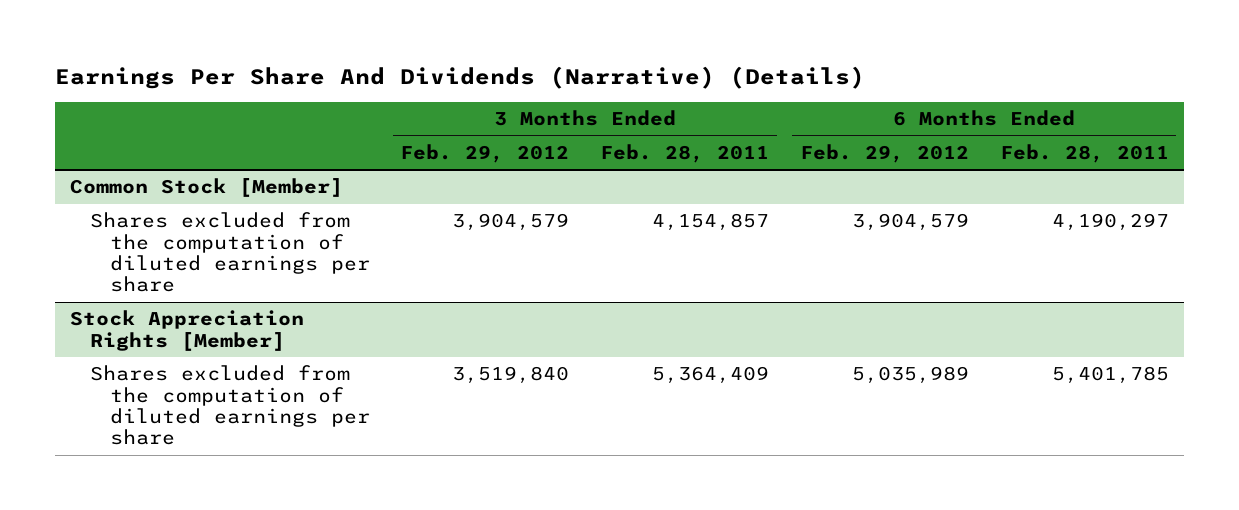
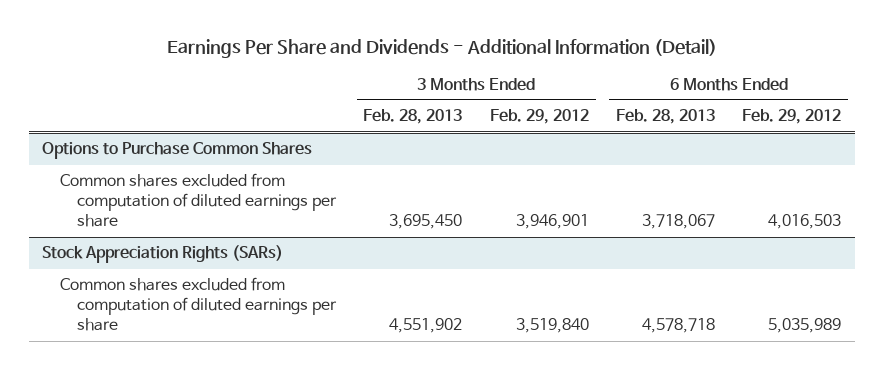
- Earnings Per Share And Dividends (Narrative) (Details)
+ Earnings Per Share and Dividends - Additional Information (Detail)
- | 3 Months Ended Feb. 29, 2012 | 3 Months Ended Feb. 28, 2011 | 6 Months Ended Feb. 29, 2012 | 6 Months Ended Feb. 28, 2011
+ | 3 Months Ended Feb. 28, 2013 | 3 Months Ended Feb. 29, 2012 | 6 Months Ended Feb. 28, 2013 | 6 Months Ended Feb. 29, 2012
- Common Stock [Member]
- Shares excluded from the computation of diluted earnings per share | 3,904,579 | 4,154,857 | 3,904,579 | 4,190,297
- Stock Appreciation Rights [Member]
- Shares excluded from the computation of diluted earnings per share | 3,519,840 | 5,364,409 | 5,035,989 | 5,401,785
+ Options to Purchase Common Shares
+ Common shares excluded from computation of diluted earnings per share | 3,695,450 | 3,946,901 | 3,718,067 | 4,016,503
+ Stock Appreciation Rights (SARs)
+ Common shares excluded from computation of diluted earnings per share | 4,551,902 | 3,519,840 | 4,578,718 | 5,035,989

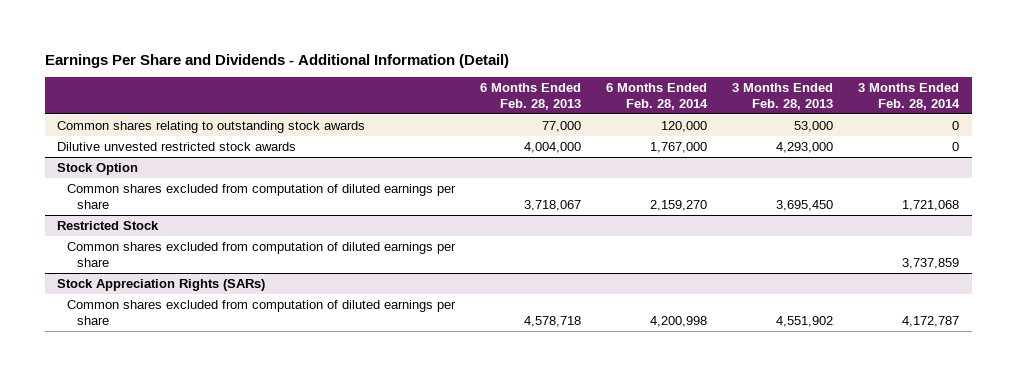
- | 3 Months Ended Feb. 28, 2013 | 3 Months Ended Feb. 29, 2012 | 6 Months Ended Feb. 28, 2013 | 6 Months Ended Feb. 29, 2012
+ | 6 Months Ended Feb. 28, 2013 | 6 Months Ended Feb. 28, 2014 | 3 Months Ended Feb. 28, 2013 | 3 Months Ended Feb. 28, 2014
- Options to Purchase Common Shares
+ Common shares relating to outstanding stock awards | 77,000 | 120,000 | 53,000 | 0
+ Dilutive unvested restricted stock awards | 4,004,000 | 1,767,000 | 4,293,000 | 0
+ Stock Option
+ Restricted Stock
+ Common shares excluded from computation of diluted earnings per share | | | | 3,737,859

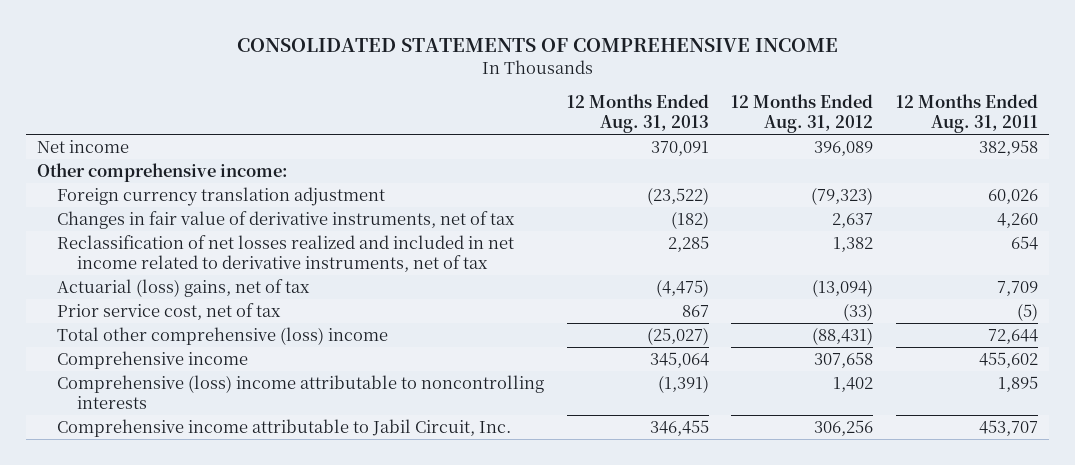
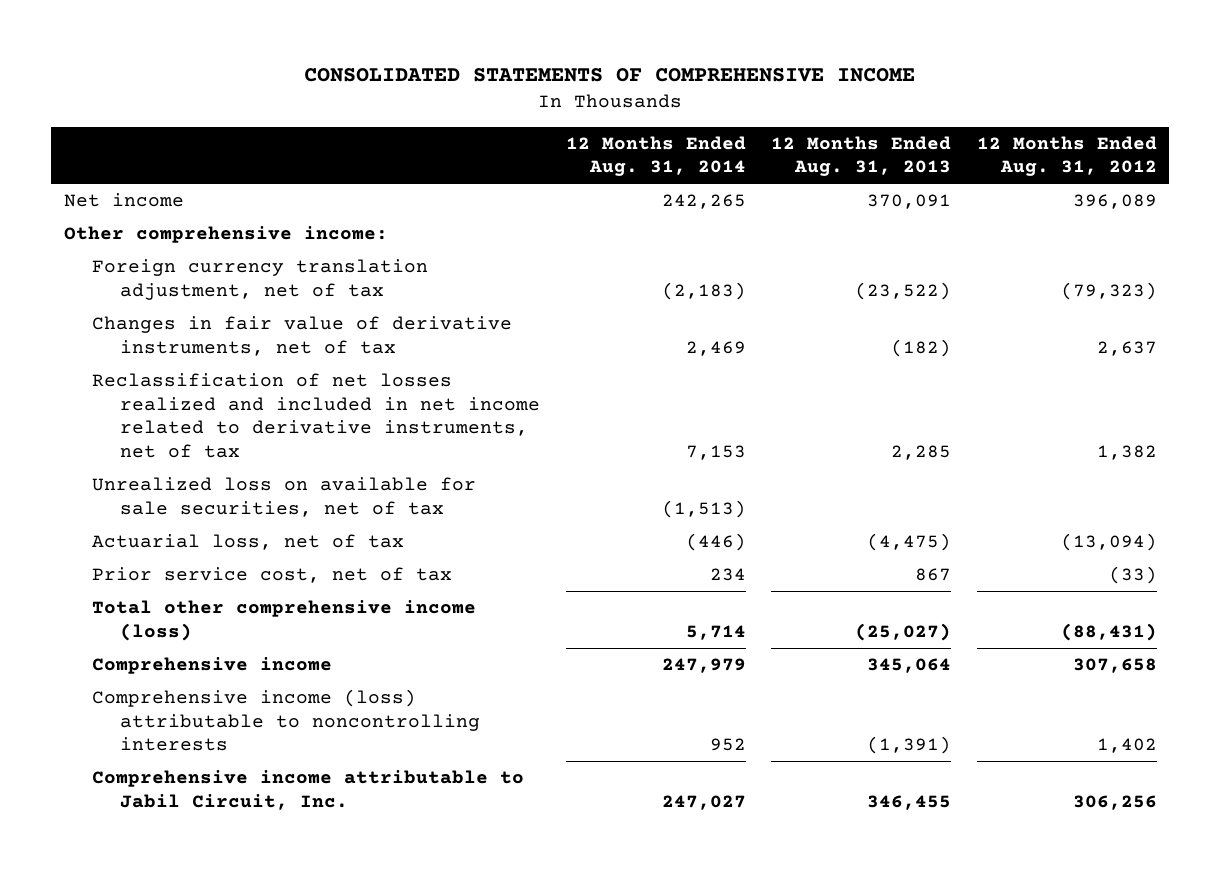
- | 12 Months Ended Aug. 31, 2013 | 12 Months Ended Aug. 31, 2012 | 12 Months Ended Aug. 31, 2011
+ | 12 Months Ended Aug. 31, 2014 | 12 Months Ended Aug. 31, 2013 | 12 Months Ended Aug. 31, 2012
- Foreign currency translation adjustment | (23,522) | (79,323) | 60,026
+ Foreign currency translation adjustment, net of tax | (2,183) | (23,522) | (79,323)
- Actuarial (loss) gains, net of tax | (4,475) | (13,094) | 7,709
+ Unrealized loss on available for sale securities, net of tax | (1,513) | |
+ Actuarial loss, net of tax | (446) | (4,475) | (13,094)
- Total other comprehensive (loss) income | (25,027) | (88,431) | 72,644
+ Total other comprehensive income (loss) | 5,714 | (25,027) | (88,431)
- Comprehensive (loss) income attributable to noncontrolling interests | (1,391) | 1,402 | 1,895
+ Comprehensive income (loss) attributable to noncontrolling interests | 952 | (1,391) | 1,402

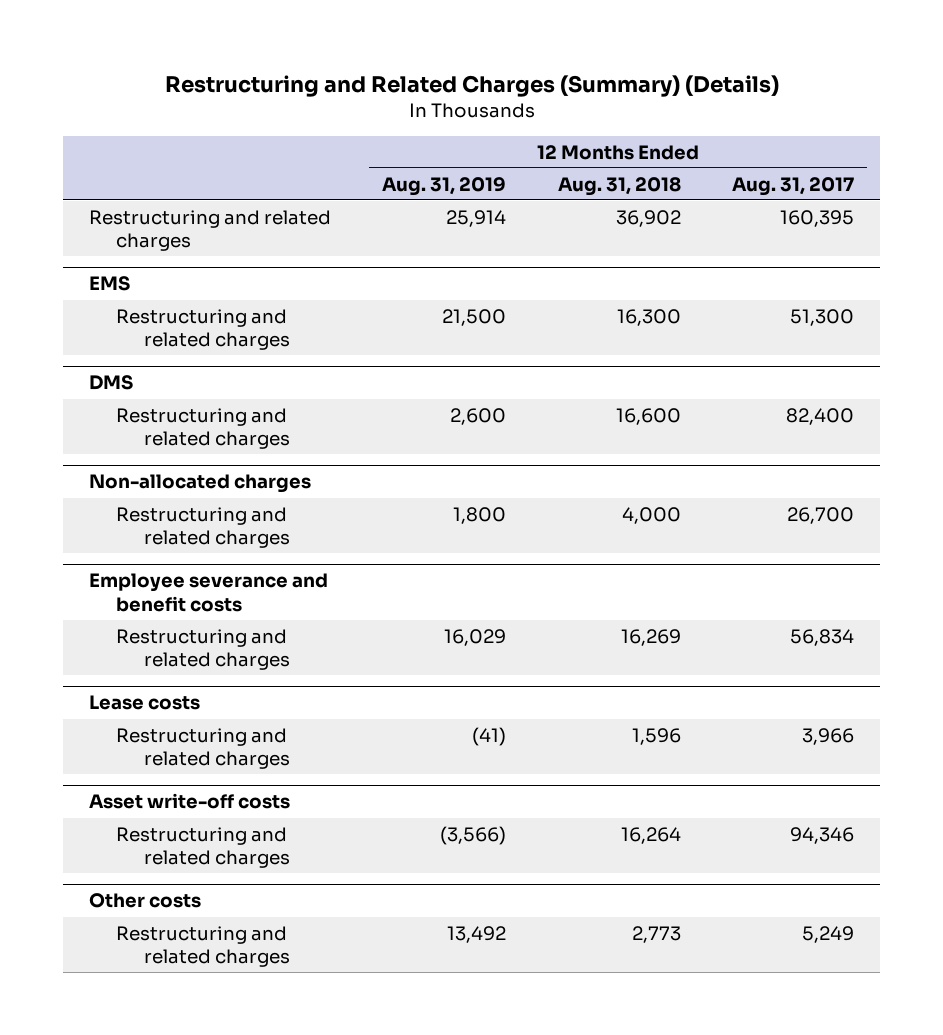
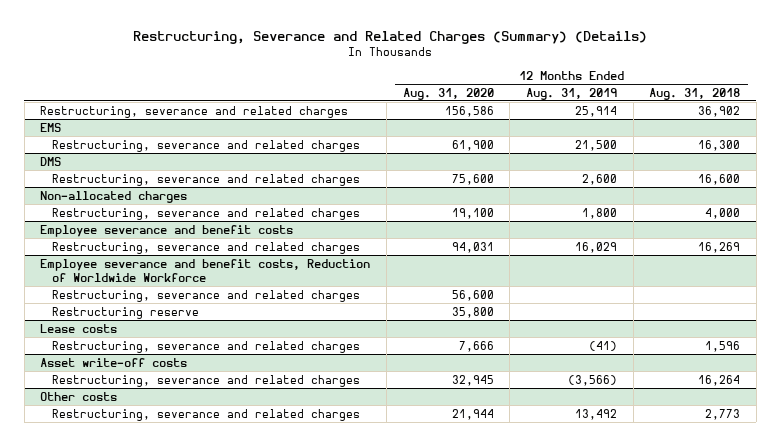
- Restructuring and Related Charges (Summary) (Details)
+ Restructuring, Severance and Related Charges (Summary) (Details)
- | 12 Months Ended Aug. 31, 2019 | 12 Months Ended Aug. 31, 2018 | 12 Months Ended Aug. 31, 2017
+ | 12 Months Ended Aug. 31, 2020 | 12 Months Ended Aug. 31, 2019 | 12 Months Ended Aug. 31, 2018
- Restructuring and related charges | 25,914 | 36,902 | 160,395
+ Restructuring, severance and related charges | 156,586 | 25,914 | 36,902
@ EMS
- Restructuring and related charges | 21,500 | 16,300 | 51,300
+ Restructuring, severance and related charges | 61,900 | 21,500 | 16,300
@ DMS
- Restructuring and related charges | 2,600 | 16,600 | 82,400
+ Restructuring, severance and related charges | 75,600 | 2,600 | 16,600
@ Non-allocated charges
- Restructuring and related charges | 1,800 | 4,000 | 26,700
+ Restructuring, severance and related charges | 19,100 | 1,800 | 4,000
@ Employee severance and benefit costs
- Restructuring and related charges | 16,029 | 16,269 | 56,834
+ Restructuring, severance and related charges | 94,031 | 16,029 | 16,269
+ Employee severance and benefit costs, Reduction of Worldwide Workforce
+ Restructuring, severance and related charges | 56,600 | |
+ Restructuring reserve | 35,800 | |
@ Lease costs
- Restructuring and related charges | (41) | 1,596 | 3,966
+ Restructuring, severance and related charges | 7,666 | (41) | 1,596
@ Asset write-off costs
- Restructuring and related charges | (3,566) | 16,264 | 94,346
+ Restructuring, severance and related charges | 32,945 | (3,566) | 16,264
@ Other costs
- Restructuring and related charges | 13,492 | 2,773 | 5,249
+ Restructuring, severance and related charges | 21,944 | 13,492 | 2,773

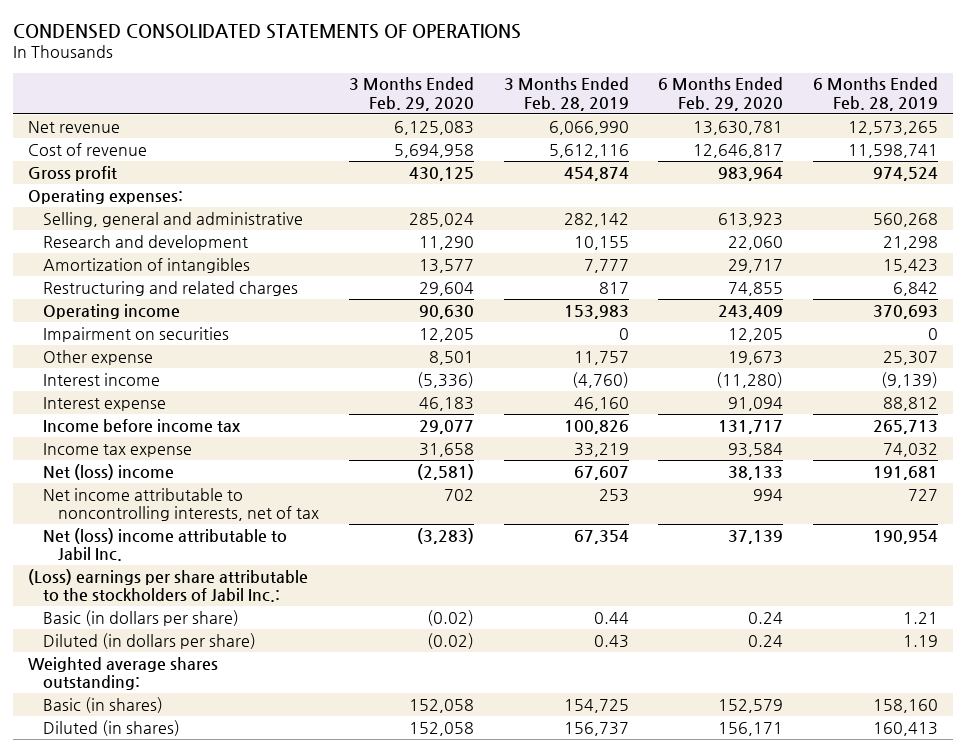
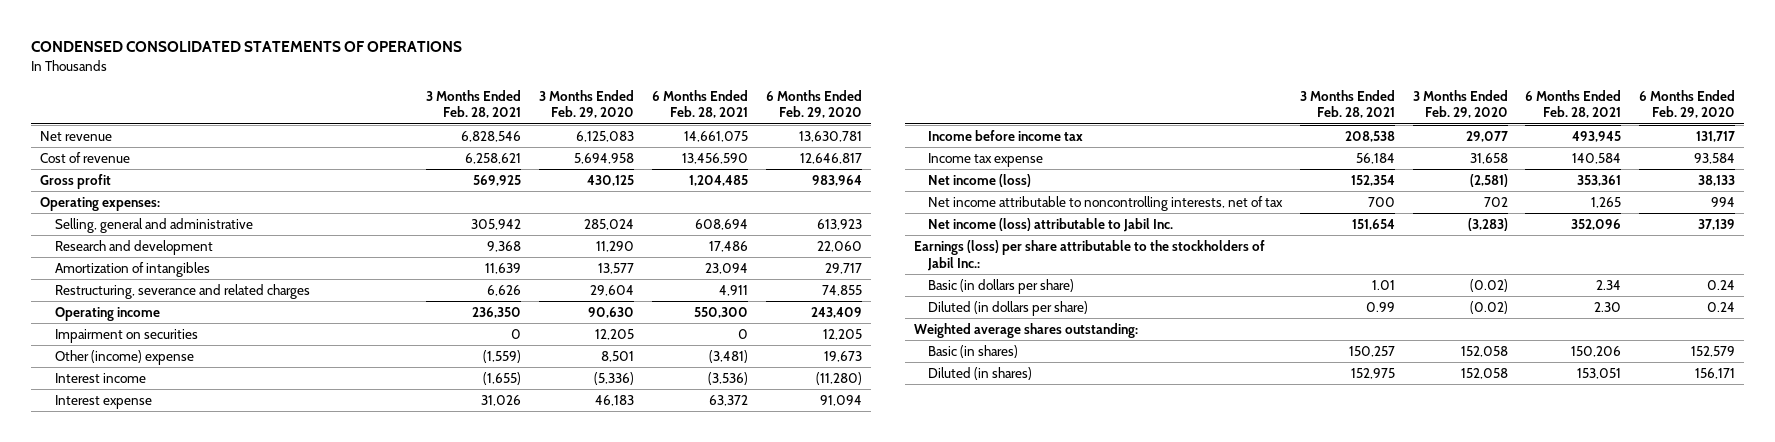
- | 3 Months Ended Feb. 29, 2020 | 3 Months Ended Feb. 28, 2019 | 6 Months Ended Feb. 29, 2020 | 6 Months Ended Feb. 28, 2019
+ | 3 Months Ended Feb. 28, 2021 | 3 Months Ended Feb. 29, 2020 | 6 Months Ended Feb. 28, 2021 | 6 Months Ended Feb. 29, 2020
- Restructuring and related charges | 29,604 | 817 | 74,855 | 6,842
+ Restructuring, severance and related charges | 6,626 | 29,604 | 4,911 | 74,855
- Other expense | 8,501 | 11,757 | 19,673 | 25,307
+ Other (income) expense | (1,559) | 8,501 | (3,481) | 19,673
- Net (loss) income | (2,581) | 67,607 | 38,133 | 191,681
+ Net income (loss) | 152,354 | (2,581) | 353,361 | 38,133
- Net (loss) income attributable to Jabil Inc. | (3,283) | 67,354 | 37,139 | 190,954
- (Loss) earnings per share attributable to the stockholders of Jabil Inc.:
+ Net income (loss) attributable to Jabil Inc. | 151,654 | (3,283) | 352,096 | 37,139
+ Earnings (loss) per share attributable to the stockholders of Jabil Inc.:

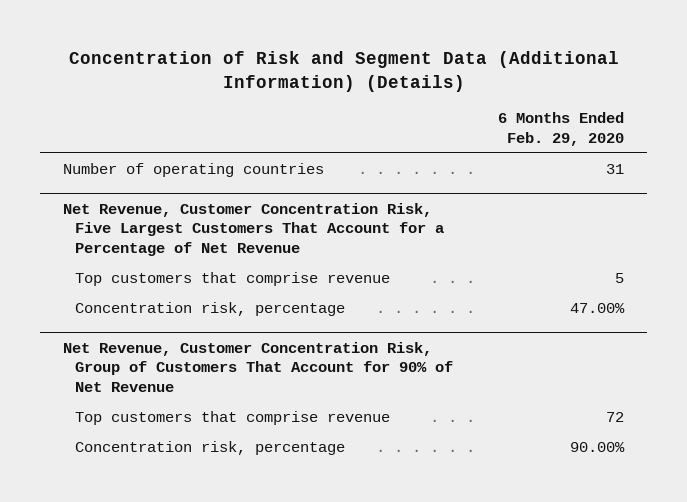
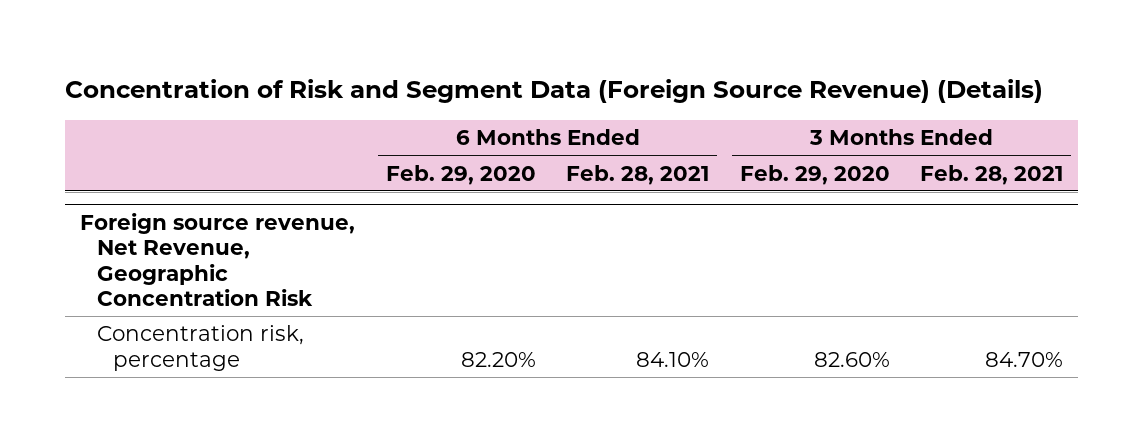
- Concentration of Risk and Segment Data (Additional Information) (Details)
+ Concentration of Risk and Segment Data (Foreign Source Revenue) (Details)
- | 6 Months Ended Feb. 29, 2020
+ | 6 Months Ended Feb. 29, 2020 | 6 Months Ended Feb. 28, 2021 | 3 Months Ended Feb. 29, 2020 | 3 Months Ended Feb. 28, 2021
- Number of operating countries | 31
- Net Revenue, Customer Concentration Risk, Five Largest Customers That Account for a Percentage of Net Revenue
- Top customers that comprise revenue | 5
- Concentration risk, percentage | 47.00%
- Net Revenue, Customer Concentration Risk, Group of Customers That Account for 90% of Net Revenue
- Top customers that comprise revenue | 72
- Concentration risk, percentage | 90.00%
+ Foreign source revenue, Net Revenue, Geographic Concentration Risk
+ Concentration risk, percentage | 82.20% | 84.10% | 82.60% | 84.70%

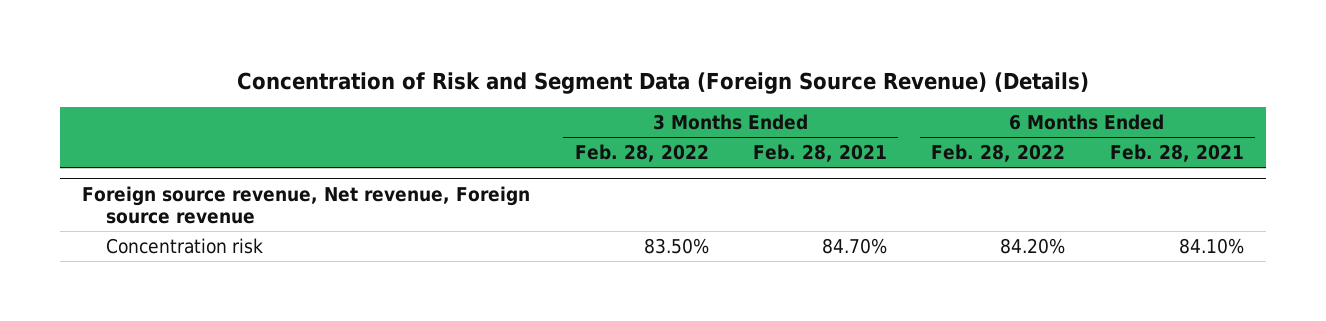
- | 6 Months Ended Feb. 29, 2020 | 6 Months Ended Feb. 28, 2021 | 3 Months Ended Feb. 29, 2020 | 3 Months Ended Feb. 28, 2021
+ | 3 Months Ended Feb. 28, 2022 | 3 Months Ended Feb. 28, 2021 | 6 Months Ended Feb. 28, 2022 | 6 Months Ended Feb. 28, 2021
- Foreign source revenue, Net Revenue, Geographic Concentration Risk
- Concentration risk, percentage | 82.20% | 84.10% | 82.60% | 84.70%
+ Foreign source revenue, Net revenue, Foreign source revenue
+ Concentration risk | 83.50% | 84.70% | 84.20% | 84.10%

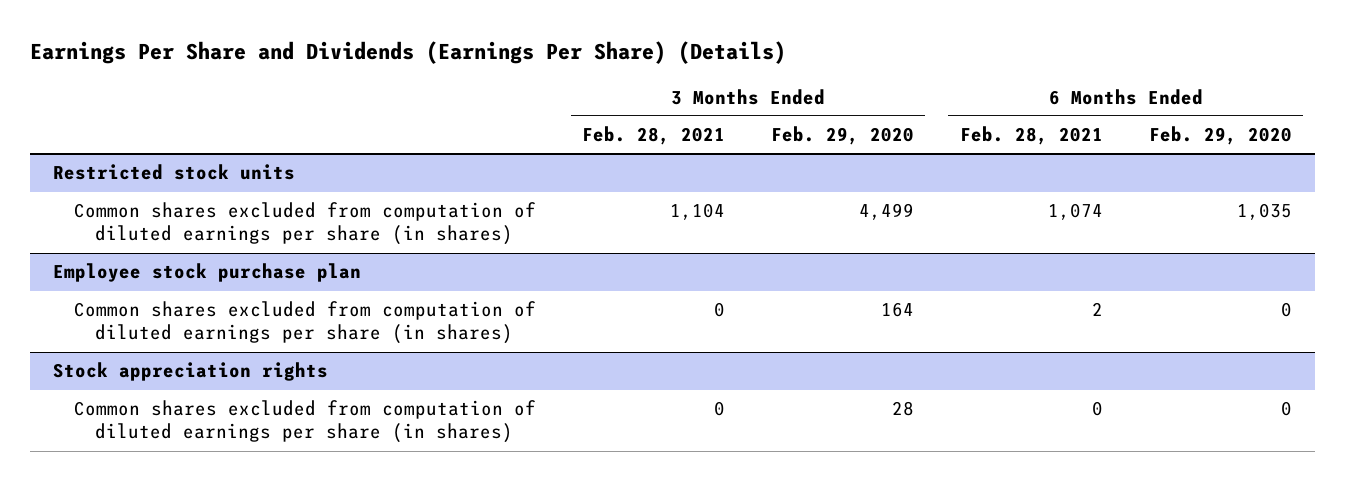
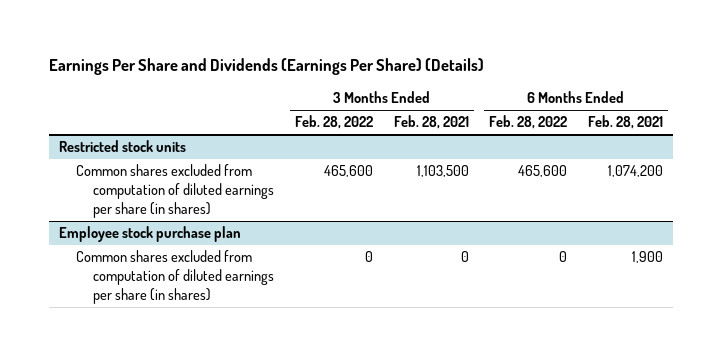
- | 3 Months Ended Feb. 28, 2021 | 3 Months Ended Feb. 29, 2020 | 6 Months Ended Feb. 28, 2021 | 6 Months Ended Feb. 29, 2020
+ | 3 Months Ended Feb. 28, 2022 | 3 Months Ended Feb. 28, 2021 | 6 Months Ended Feb. 28, 2022 | 6 Months Ended Feb. 28, 2021
@ Restricted stock units
- Common shares excluded from computation of diluted earnings per share (in shares) | 1,104 | 4,499 | 1,074 | 1,035
+ Common shares excluded from computation of diluted earnings per share (in shares) | 465,600 | 1,103,500 | 465,600 | 1,074,200
@ Employee stock purchase plan
- Common shares excluded from computation of diluted earnings per share (in shares) | 0 | 164 | 2 | 0
- Stock appreciation rights
- Common shares excluded from computation of diluted earnings per share (in shares) | 0 | 28 | 0 | 0
@ Employee stock purchase plan
+ Common shares excluded from computation of diluted earnings per share (in shares) | 0 | 0 | 0 | 1,900

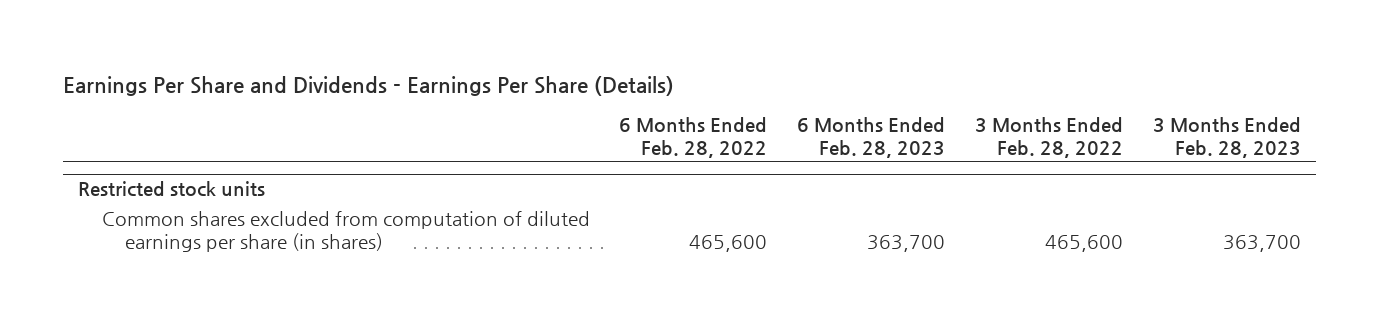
- Earnings Per Share and Dividends (Earnings Per Share) (Details)
+ Earnings Per Share and Dividends - Earnings Per Share (Details)
- | 3 Months Ended Feb. 28, 2022 | 3 Months Ended Feb. 28, 2021 | 6 Months Ended Feb. 28, 2022 | 6 Months Ended Feb. 28, 2021
+ | 6 Months Ended Feb. 28, 2022 | 6 Months Ended Feb. 28, 2023 | 3 Months Ended Feb. 28, 2022 | 3 Months Ended Feb. 28, 2023
- Employee stock purchase plan
- Common shares excluded from computation of diluted earnings per share (in shares) | 0 | 0 | 0 | 1,900

